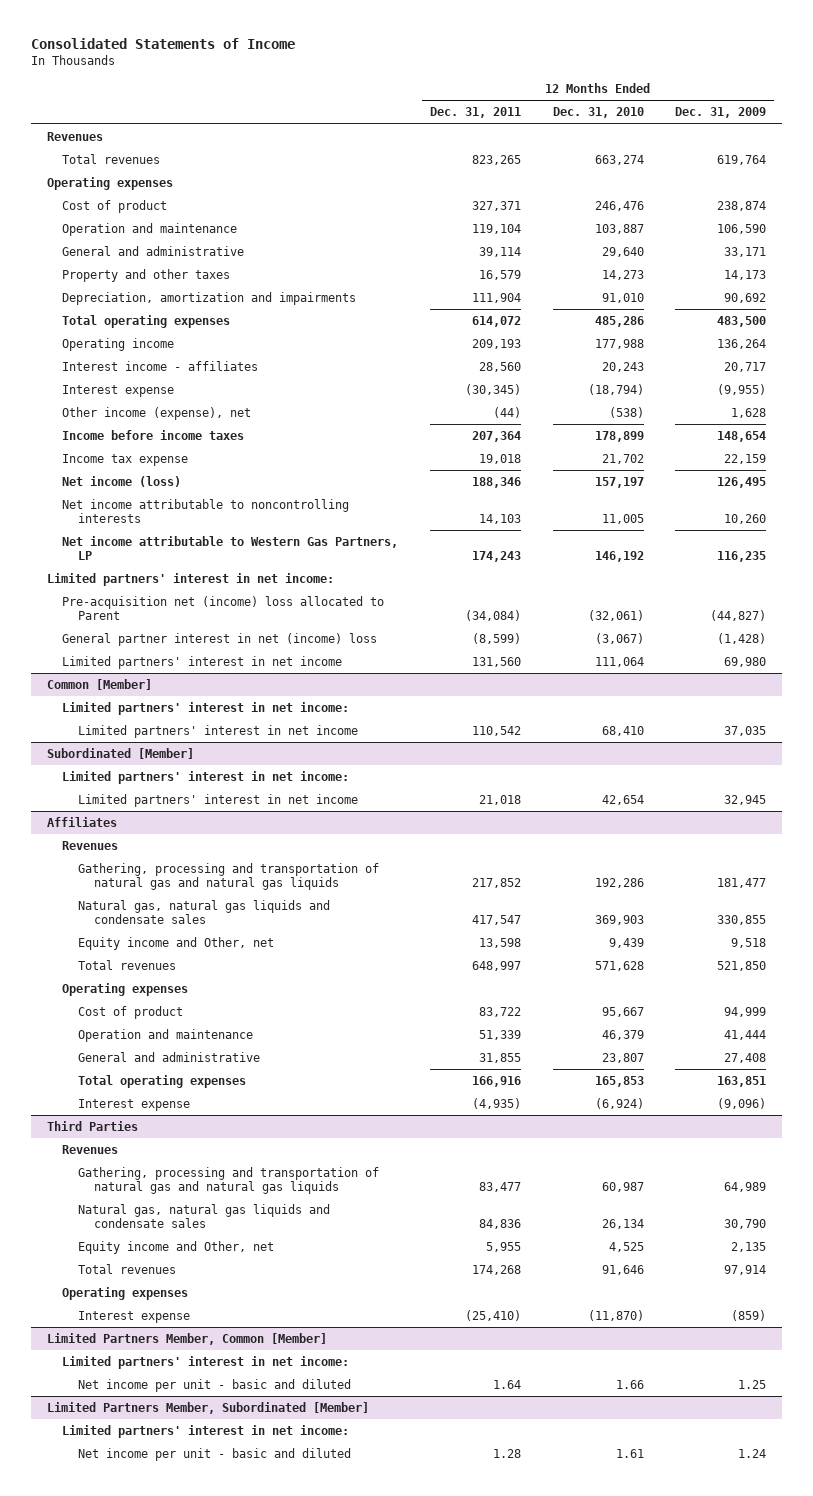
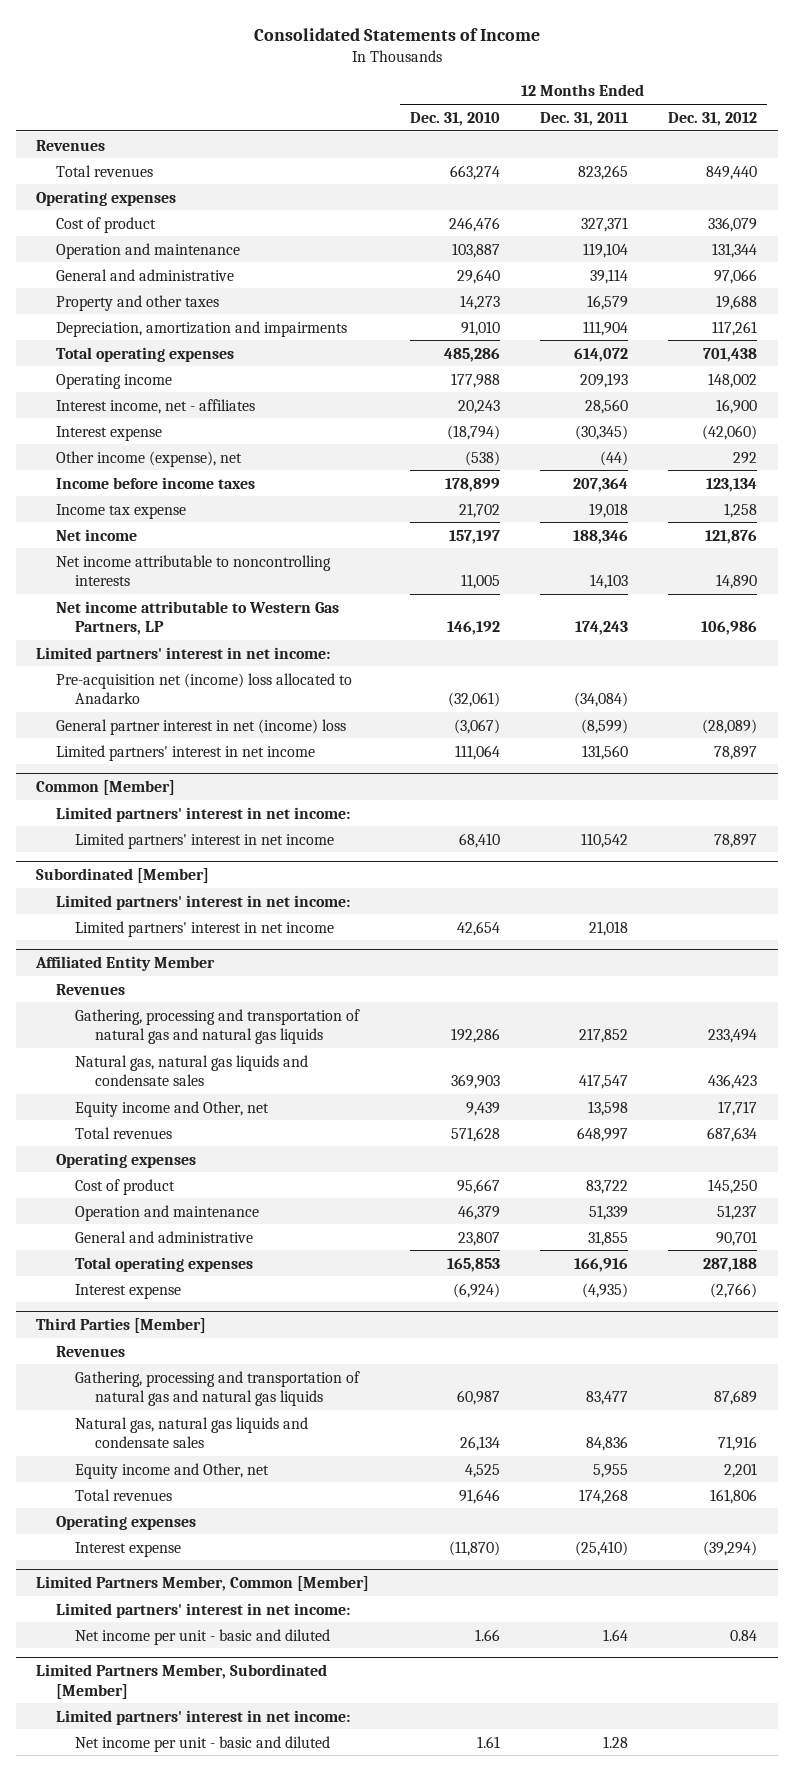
- | 12 Months Ended Dec. 31, 2011 | 12 Months Ended Dec. 31, 2010 | 12 Months Ended Dec. 31, 2009
+ | 12 Months Ended Dec. 31, 2010 | 12 Months Ended Dec. 31, 2011 | 12 Months Ended Dec. 31, 2012
- Interest income - affiliates | 28,560 | 20,243 | 20,717
+ Interest income, net - affiliates | 20,243 | 28,560 | 16,900
- Net income (loss) | 188,346 | 157,197 | 126,495
+ Net income | 157,197 | 188,346 | 121,876
- Pre-acquisition net (income) loss allocated to Parent | (34,084) | (32,061) | (44,827)
+ Pre-acquisition net (income) loss allocated to Anadarko | (32,061) | (34,084) |
- Affiliates
+ Affiliated Entity Member
- Third Parties
+ Third Parties [Member]

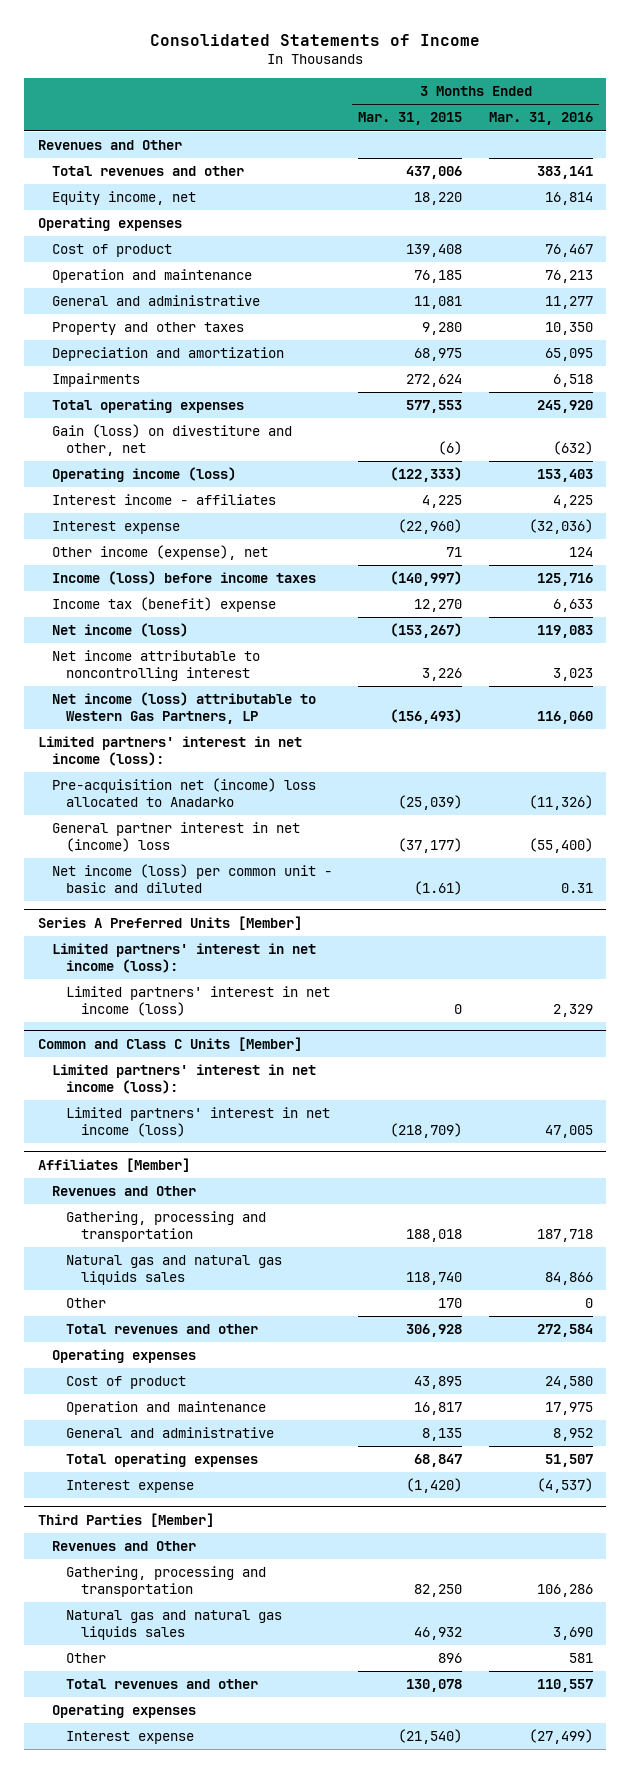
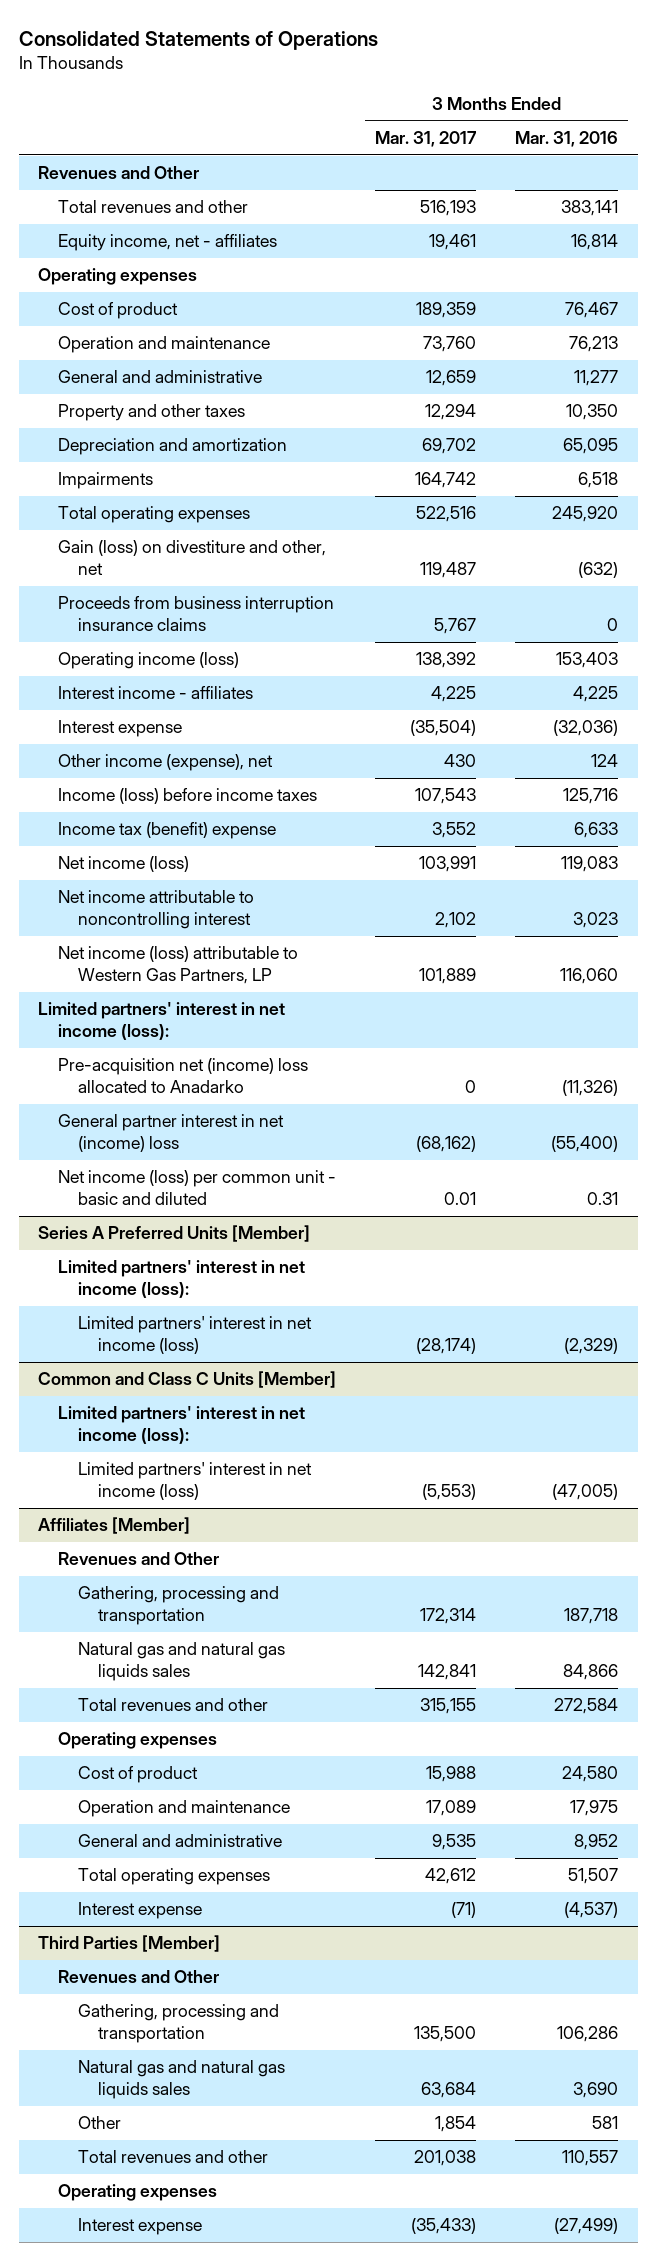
- Consolidated Statements of Income
+ Consolidated Statements of Operations
- | 3 Months Ended Mar. 31, 2015 | 3 Months Ended Mar. 31, 2016
+ | 3 Months Ended Mar. 31, 2017 | 3 Months Ended Mar. 31, 2016
- Equity income, net | 18,220 | 16,814
+ Equity income, net - affiliates | 19,461 | 16,814
+ Proceeds from business interruption insurance claims | 5,767 | 0
@ Series A Preferred Units [Member]
- Limited partners' interest in net income (loss) | 0 | 2,329
+ Limited partners' interest in net income (loss) | (28,174) | (2,329)
@ Common and Class C Units [Member]
- Limited partners' interest in net income (loss) | (218,709) | 47,005
+ Limited partners' interest in net income (loss) | (5,553) | (47,005)
@ Affiliates [Member]
- Other | 170 | 0

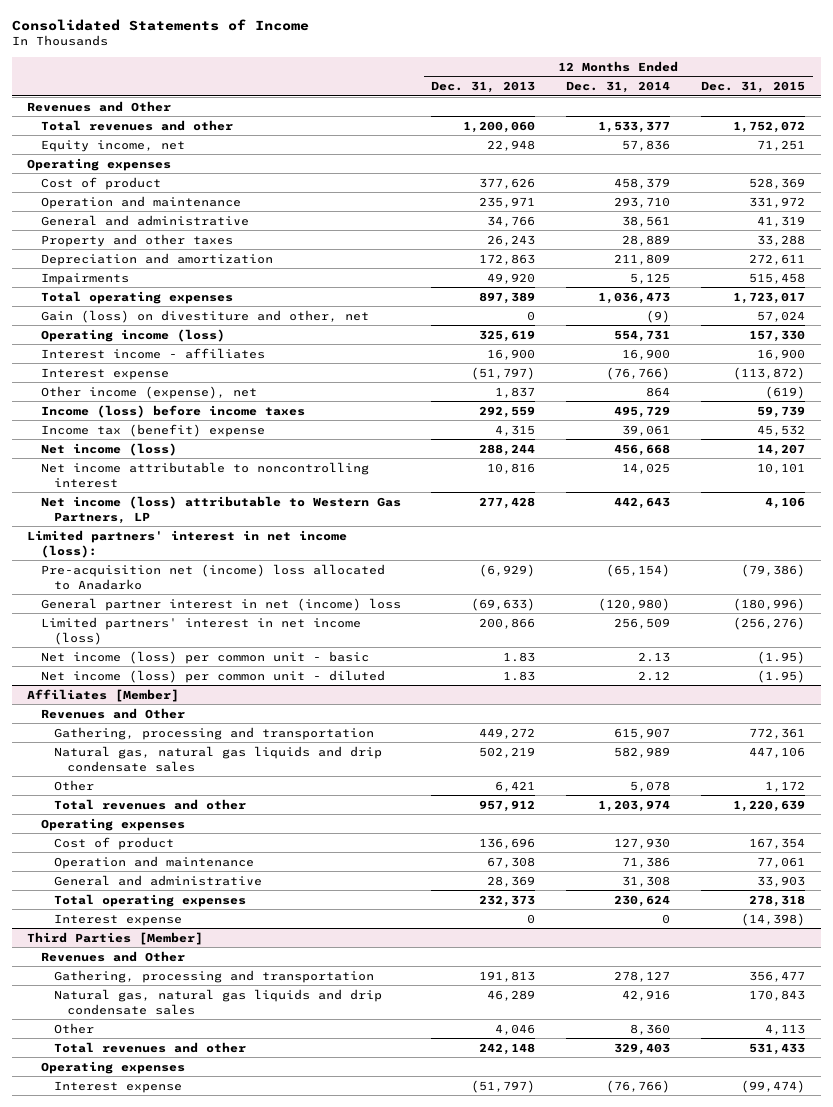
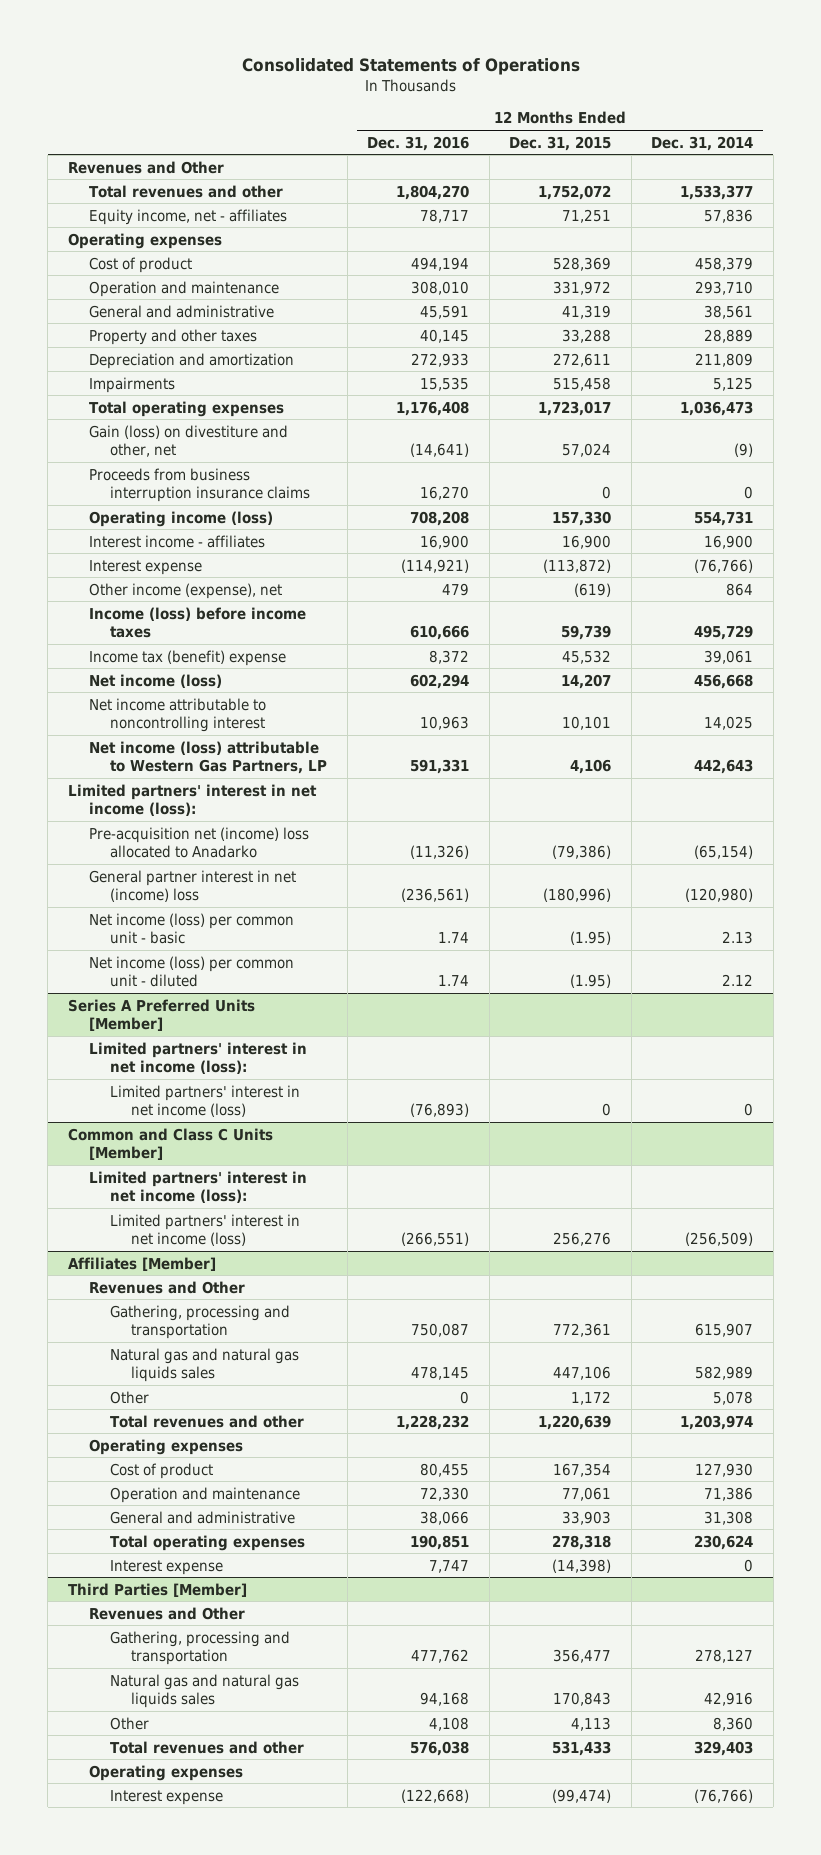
- Consolidated Statements of Income
+ Consolidated Statements of Operations
- | 12 Months Ended Dec. 31, 2013 | 12 Months Ended Dec. 31, 2014 | 12 Months Ended Dec. 31, 2015
+ | 12 Months Ended Dec. 31, 2016 | 12 Months Ended Dec. 31, 2015 | 12 Months Ended Dec. 31, 2014
- Equity income, net | 22,948 | 57,836 | 71,251
+ Equity income, net - affiliates | 78,717 | 71,251 | 57,836
+ Proceeds from business interruption insurance claims | 16,270 | 0 | 0
- Limited partners' interest in net income (loss) | 200,866 | 256,509 | (256,276)
+ Series A Preferred Units [Member]
+ Limited partners' interest in net income (loss):
+ Limited partners' interest in net income (loss) | (76,893) | 0 | 0
+ Common and Class C Units [Member]
+ Limited partners' interest in net income (loss):
+ Limited partners' interest in net income (loss) | (266,551) | 256,276 | (256,509)
@ Affiliates [Member]
- Natural gas, natural gas liquids and drip condensate sales | 502,219 | 582,989 | 447,106
+ Natural gas and natural gas liquids sales | 478,145 | 447,106 | 582,989
@ Third Parties [Member]
- Natural gas, natural gas liquids and drip condensate sales | 46,289 | 42,916 | 170,843
+ Natural gas and natural gas liquids sales | 94,168 | 170,843 | 42,916

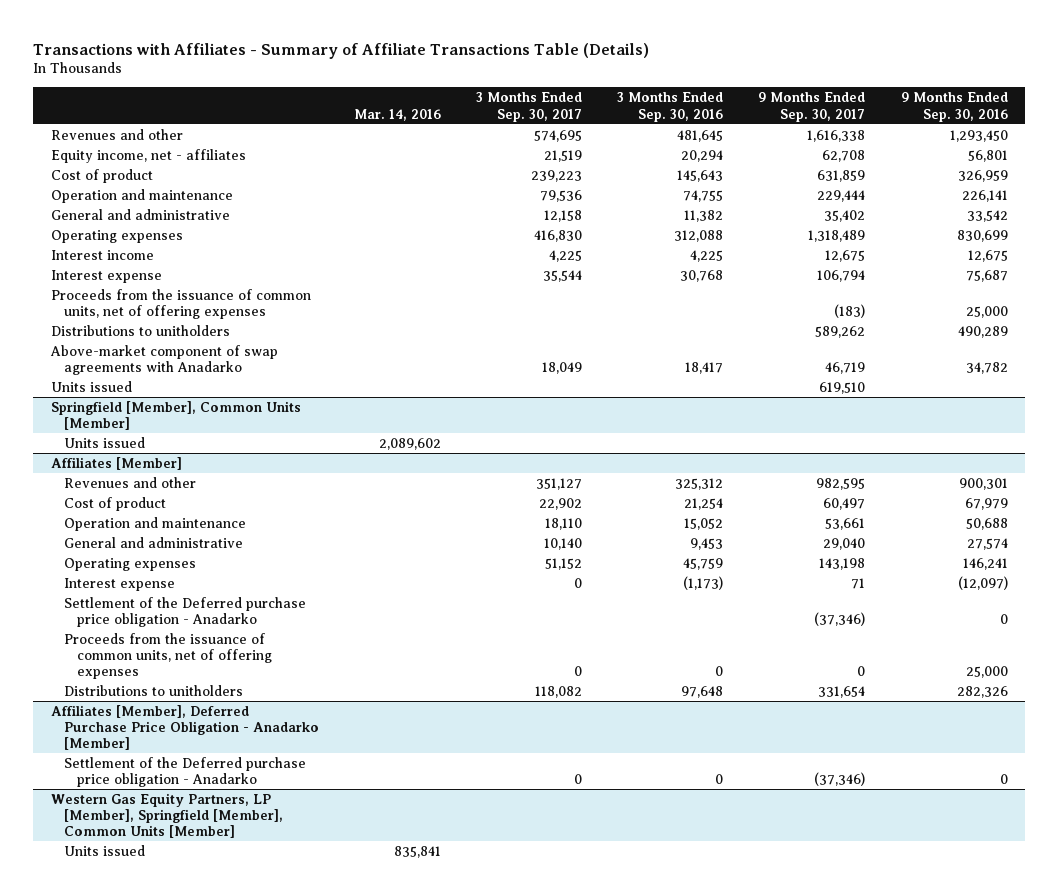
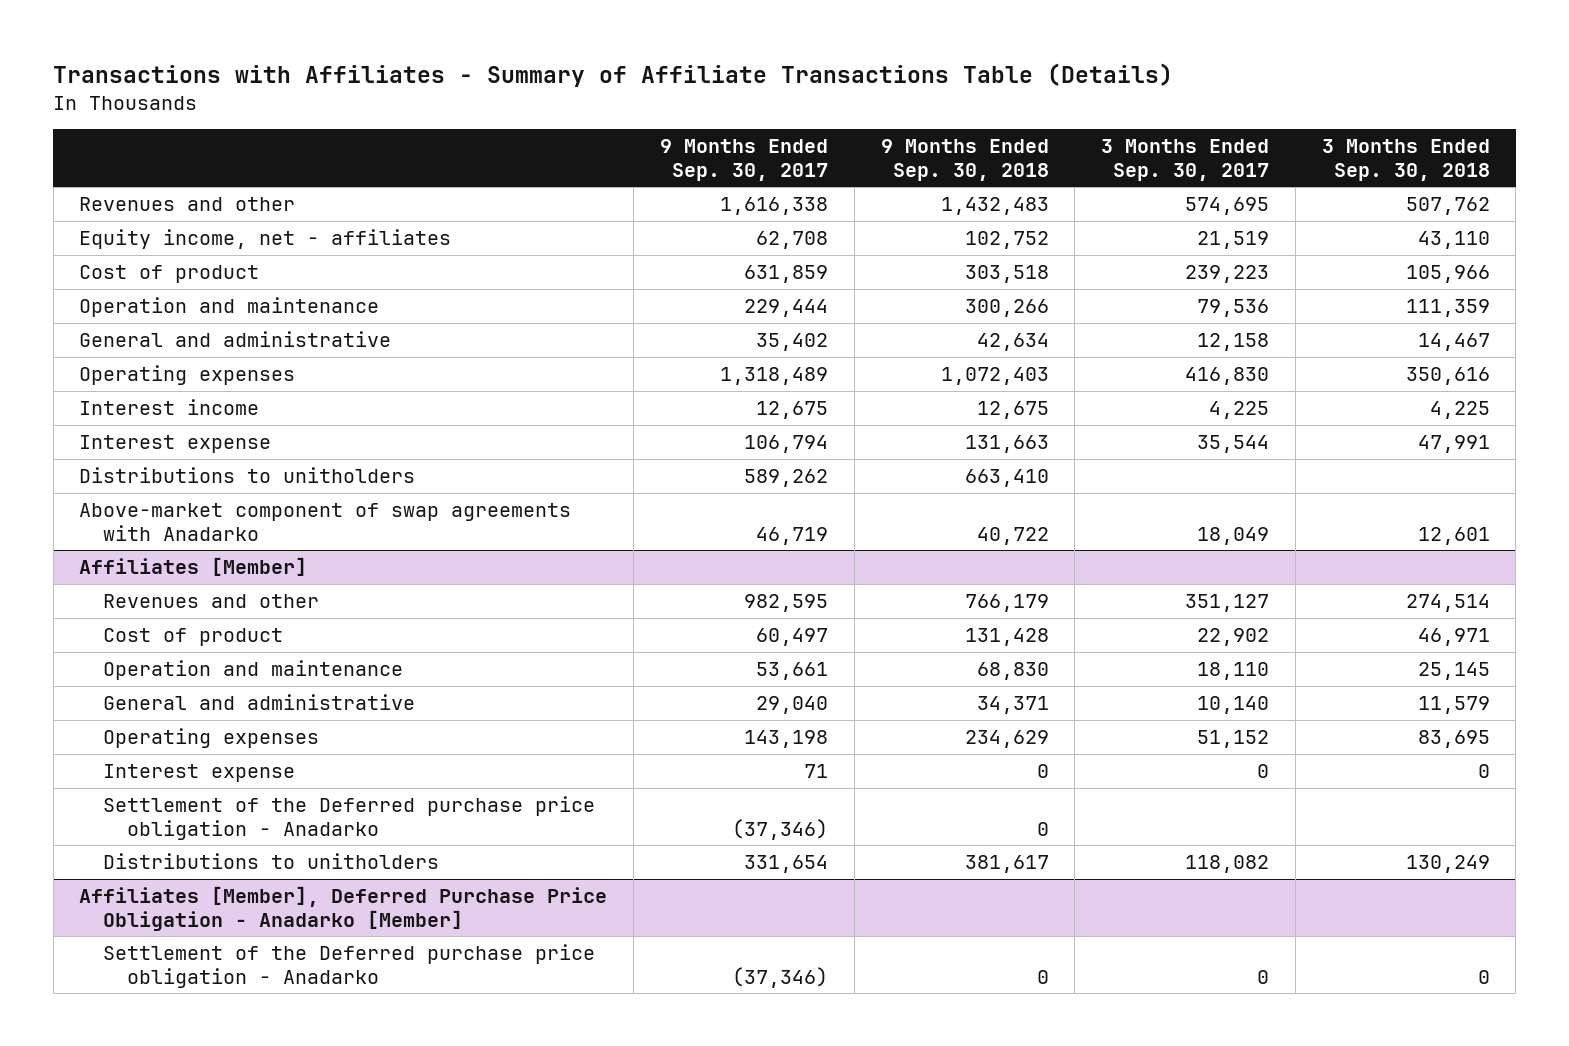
- | Mar. 14, 2016 | 3 Months Ended Sep. 30, 2017 | 3 Months Ended Sep. 30, 2016 | 9 Months Ended Sep. 30, 2017 | 9 Months Ended Sep. 30, 2016
+ | 9 Months Ended Sep. 30, 2017 | 9 Months Ended Sep. 30, 2018 | 3 Months Ended Sep. 30, 2017 | 3 Months Ended Sep. 30, 2018
- Proceeds from the issuance of common units, net of offering expenses | | | | (183) | 25,000
- Units issued | | | | 619,510 |
- Springfield [Member], Common Units [Member]
- Units issued | 2,089,602 | | | |
@ Affiliates [Member]
- Proceeds from the issuance of common units, net of offering expenses | | 0 | 0 | 0 | 25,000
- Western Gas Equity Partners, LP [Member], Springfield [Member], Common Units [Member]
- Units issued | 835,841 | | | |

